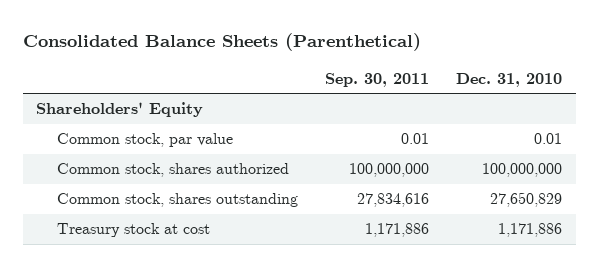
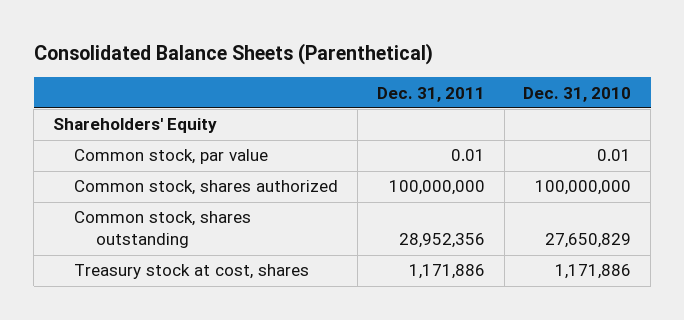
- | Sep. 30, 2011 | Dec. 31, 2010
+ | Dec. 31, 2011 | Dec. 31, 2010
- Treasury stock at cost | 1,171,886 | 1,171,886
+ Treasury stock at cost, shares | 1,171,886 | 1,171,886

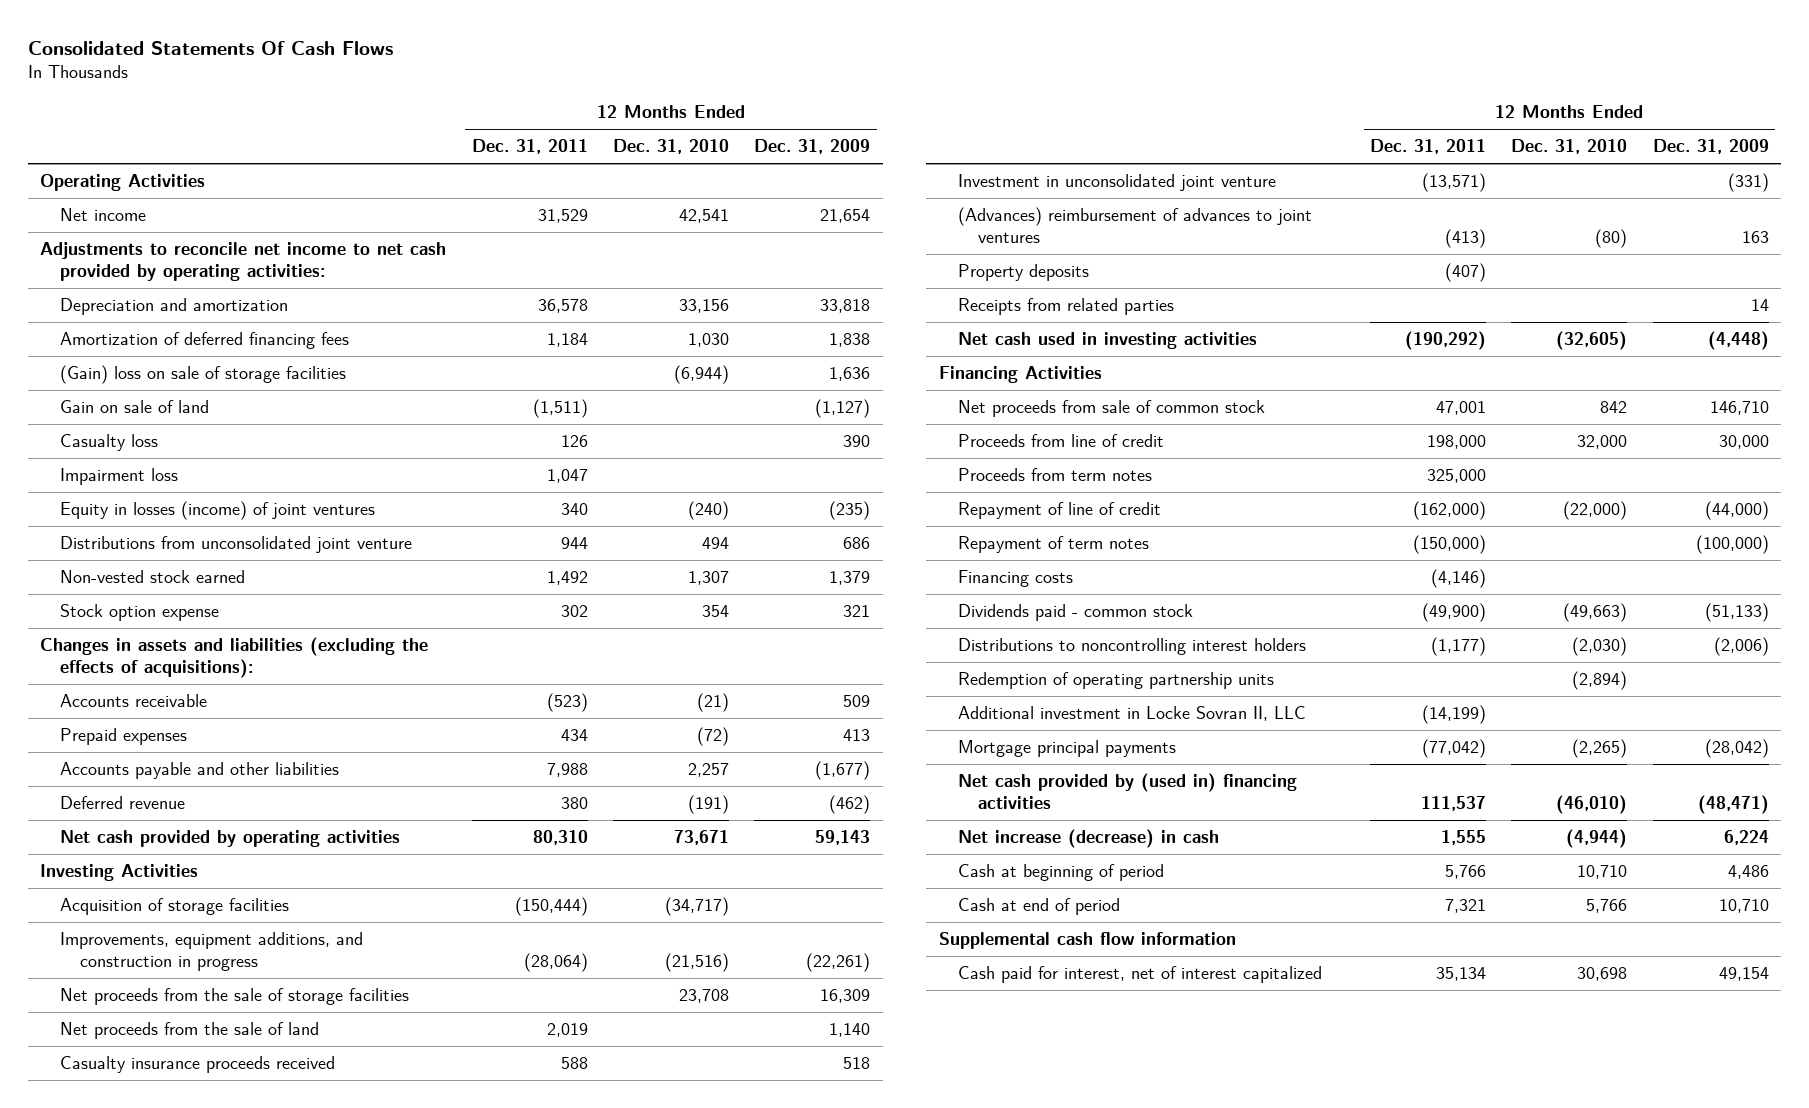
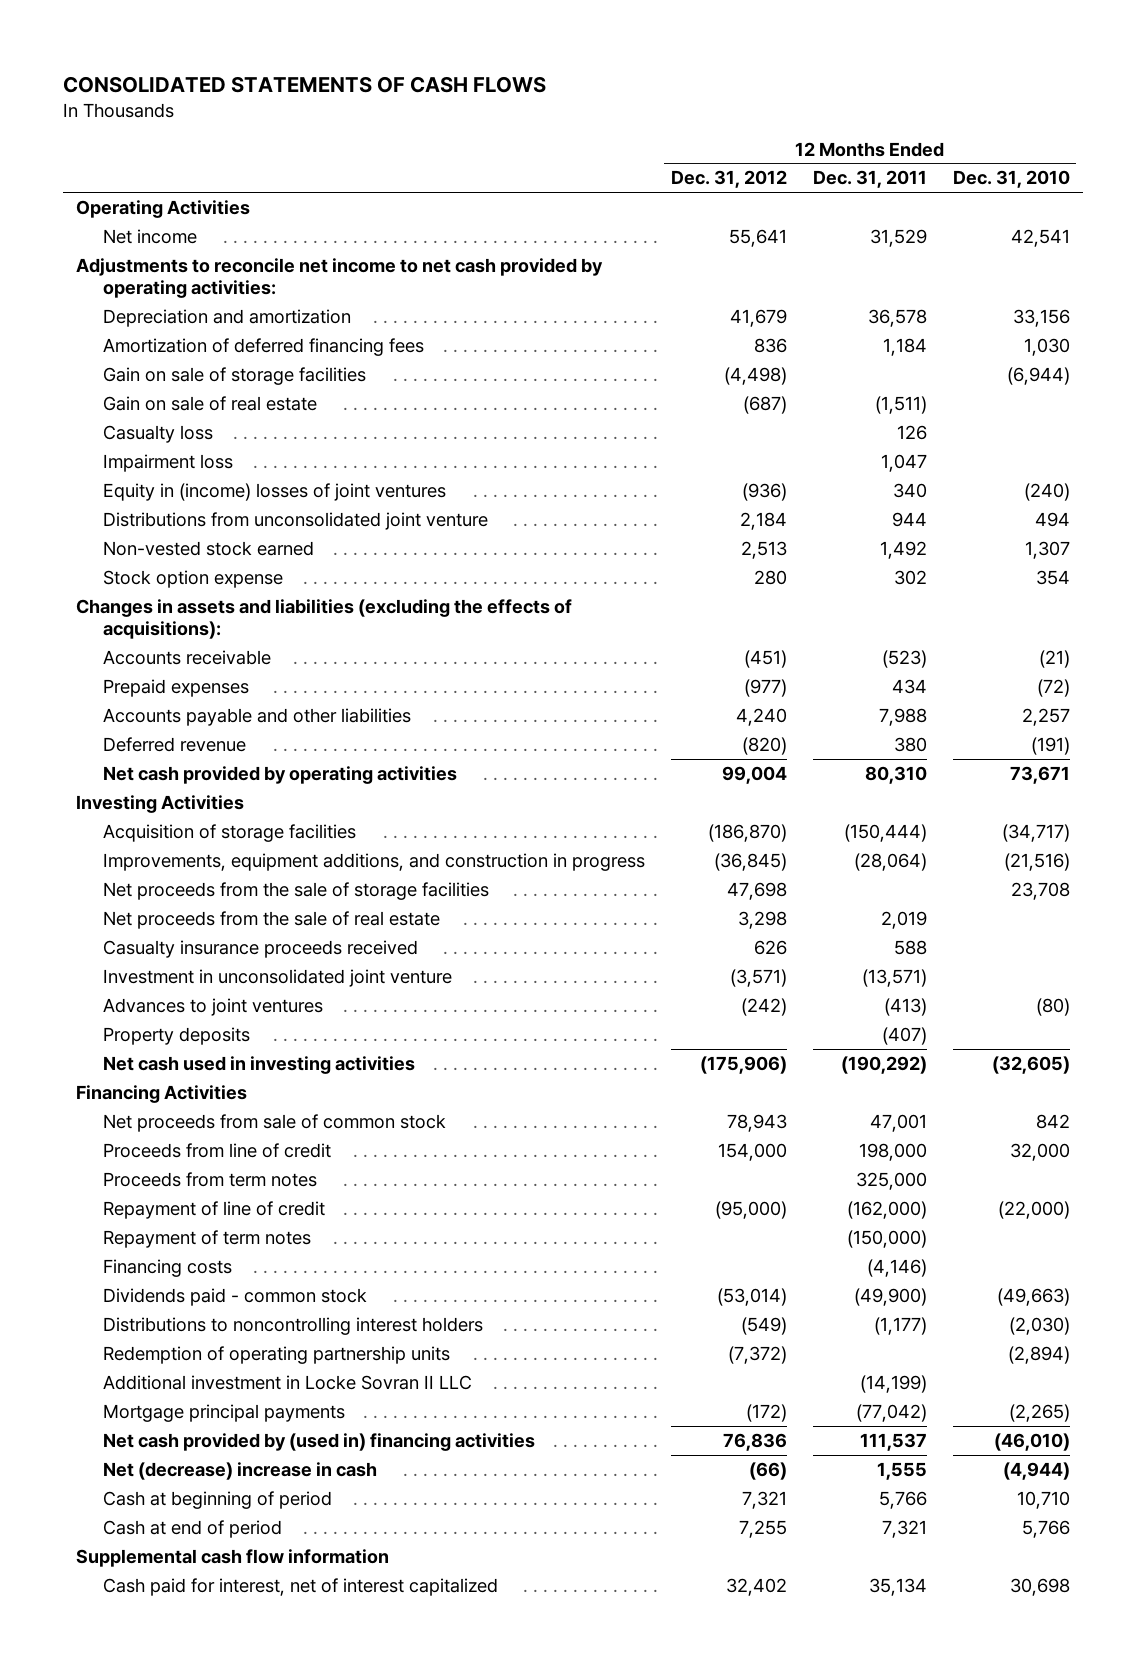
- Consolidated Statements Of Cash Flows
+ CONSOLIDATED STATEMENTS OF CASH FLOWS
- | 12 Months Ended Dec. 31, 2011 | 12 Months Ended Dec. 31, 2010 | 12 Months Ended Dec. 31, 2009
+ | 12 Months Ended Dec. 31, 2012 | 12 Months Ended Dec. 31, 2011 | 12 Months Ended Dec. 31, 2010
- (Gain) loss on sale of storage facilities | | (6,944) | 1,636
- Gain on sale of land | (1,511) | | (1,127)
+ Gain on sale of storage facilities | (4,498) | | (6,944)
+ Gain on sale of real estate | (687) | (1,511) |
- Equity in losses (income) of joint ventures | 340 | (240) | (235)
+ Equity in (income) losses of joint ventures | (936) | 340 | (240)
- Net proceeds from the sale of land | 2,019 | | 1,140
+ Net proceeds from the sale of real estate | 3,298 | 2,019 |
- (Advances) reimbursement of advances to joint ventures | (413) | (80) | 163
+ Advances to joint ventures | (242) | (413) | (80)
- Receipts from related parties | | | 14
- Additional investment in Locke Sovran II, LLC | (14,199) | |
+ Additional investment in Locke Sovran II LLC | | (14,199) |
- Net increase (decrease) in cash | 1,555 | (4,944) | 6,224
+ Net (decrease) increase in cash | (66) | 1,555 | (4,944)

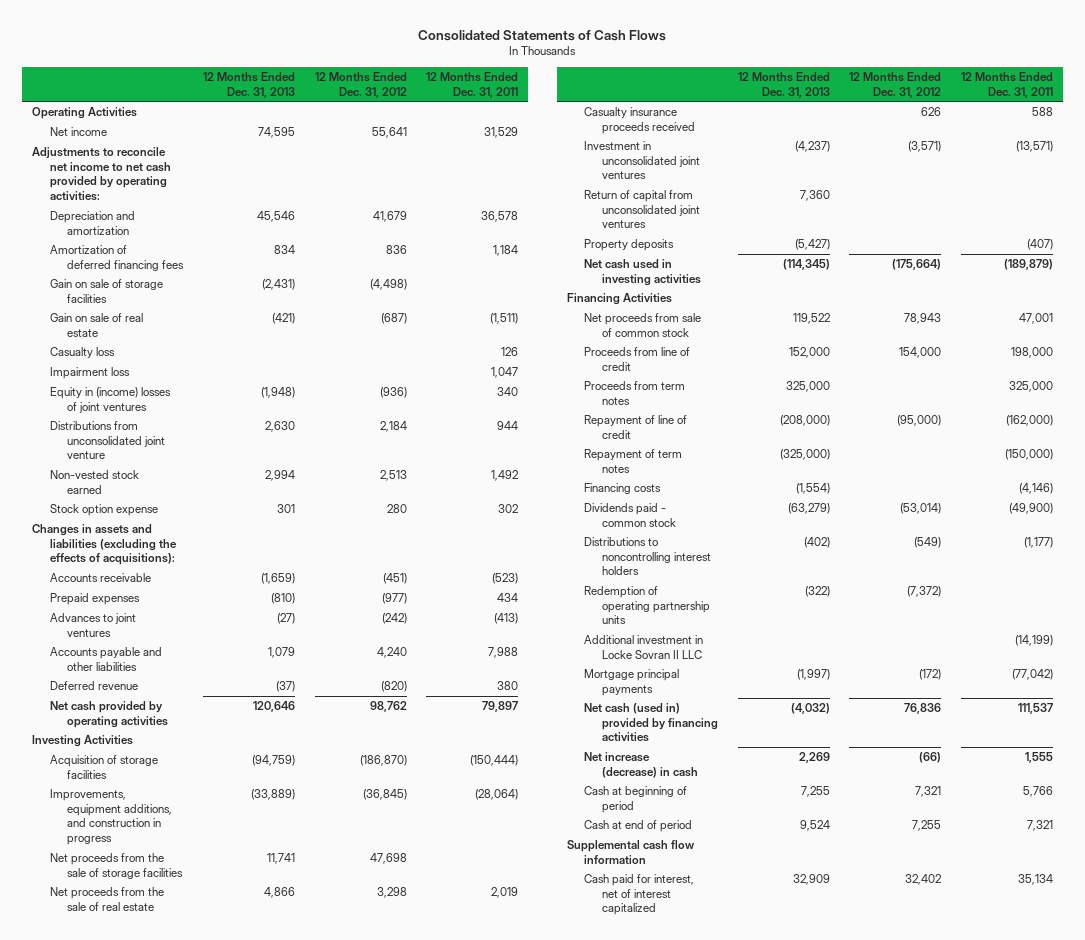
- CONSOLIDATED STATEMENTS OF CASH FLOWS
+ Consolidated Statements of Cash Flows
- | 12 Months Ended Dec. 31, 2012 | 12 Months Ended Dec. 31, 2011 | 12 Months Ended Dec. 31, 2010
+ | 12 Months Ended Dec. 31, 2013 | 12 Months Ended Dec. 31, 2012 | 12 Months Ended Dec. 31, 2011
moved up: Advances to joint ventures | (27) | (242) | (413)
- Net cash provided by operating activities | 99,004 | 80,310 | 73,671
+ Net cash provided by operating activities | 120,646 | 98,762 | 79,897
- Investment in unconsolidated joint venture | (3,571) | (13,571) |
+ Investment in unconsolidated joint ventures | (4,237) | (3,571) | (13,571)
+ Return of capital from unconsolidated joint ventures | 7,360 | |
- Net cash used in investing activities | (175,906) | (190,292) | (32,605)
+ Net cash used in investing activities | (114,345) | (175,664) | (189,879)
- Net cash provided by (used in) financing activities | 76,836 | 111,537 | (46,010)
- Net (decrease) increase in cash | (66) | 1,555 | (4,944)
+ Net cash (used in) provided by financing activities | (4,032) | 76,836 | 111,537
+ Net increase (decrease) in cash | 2,269 | (66) | 1,555

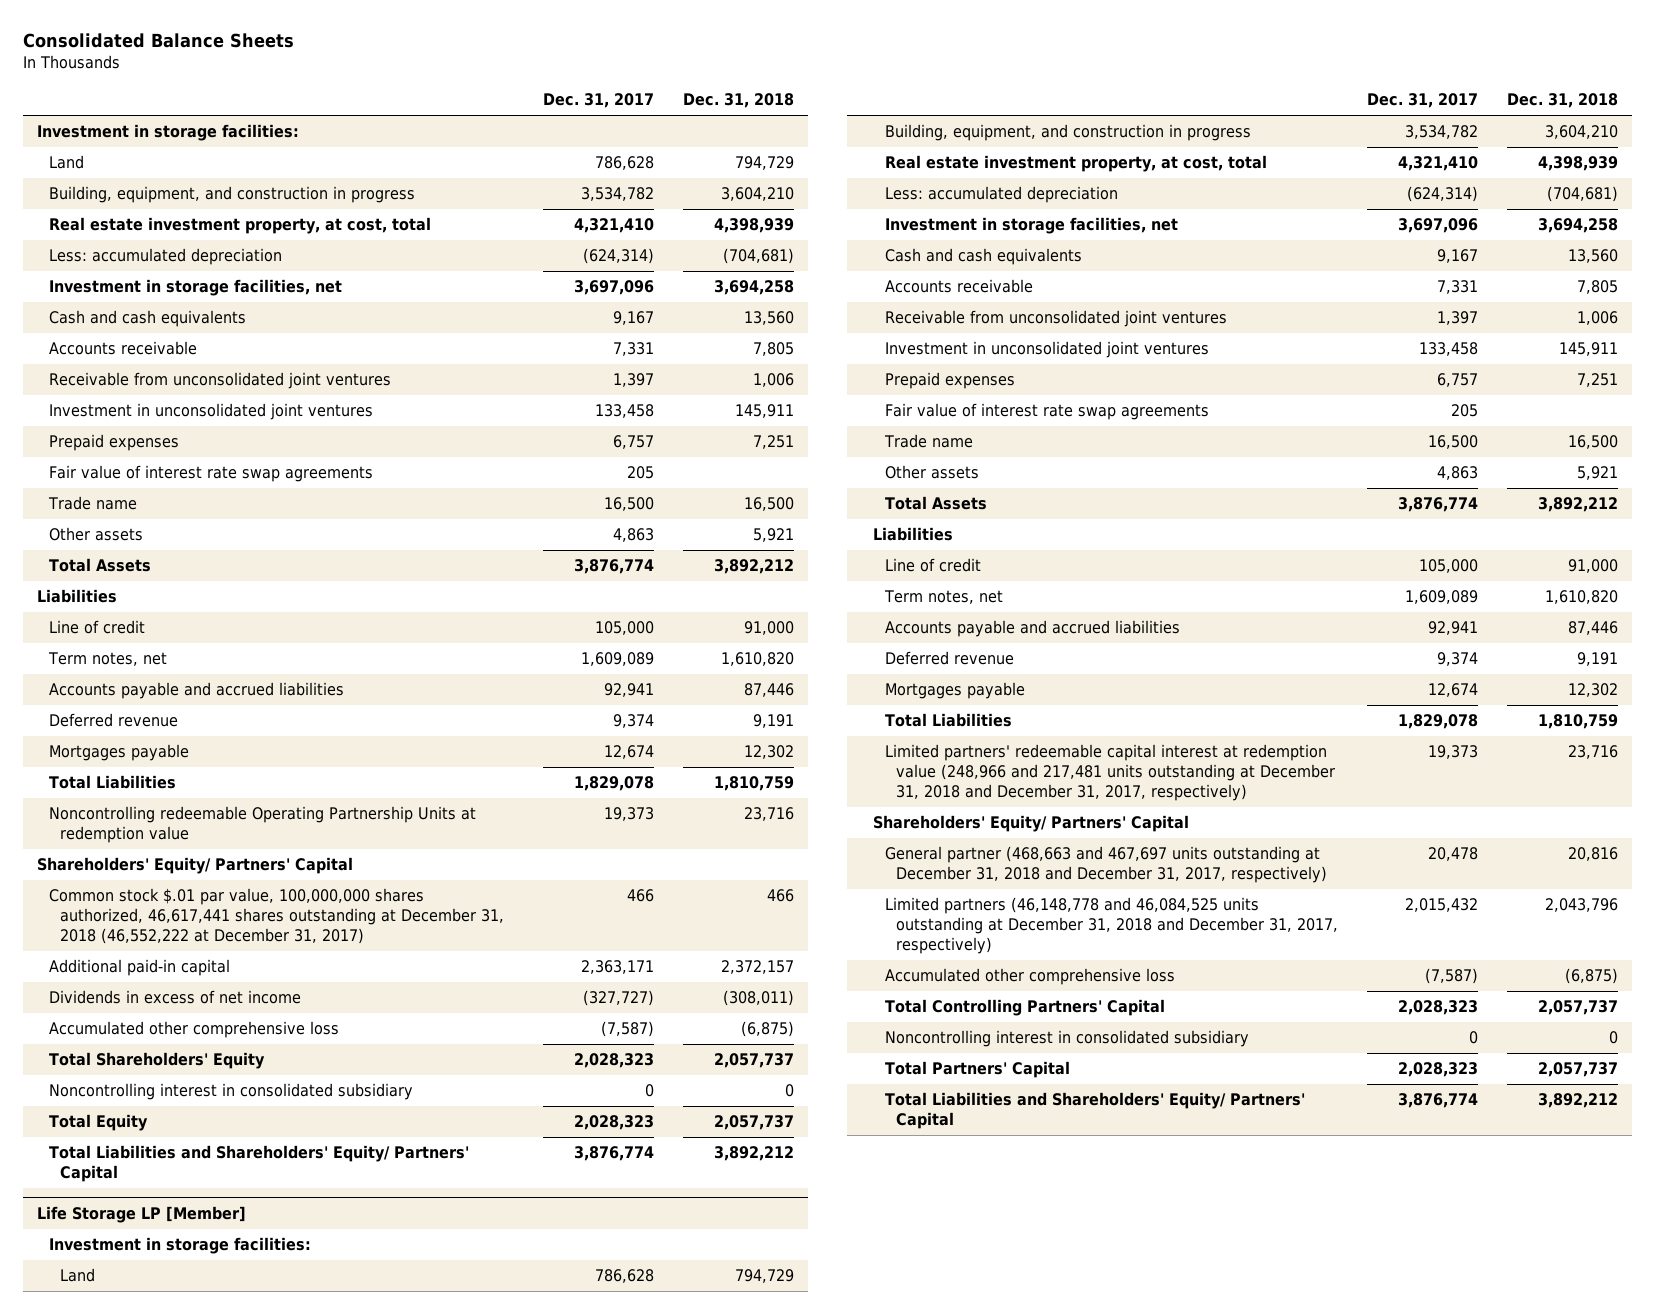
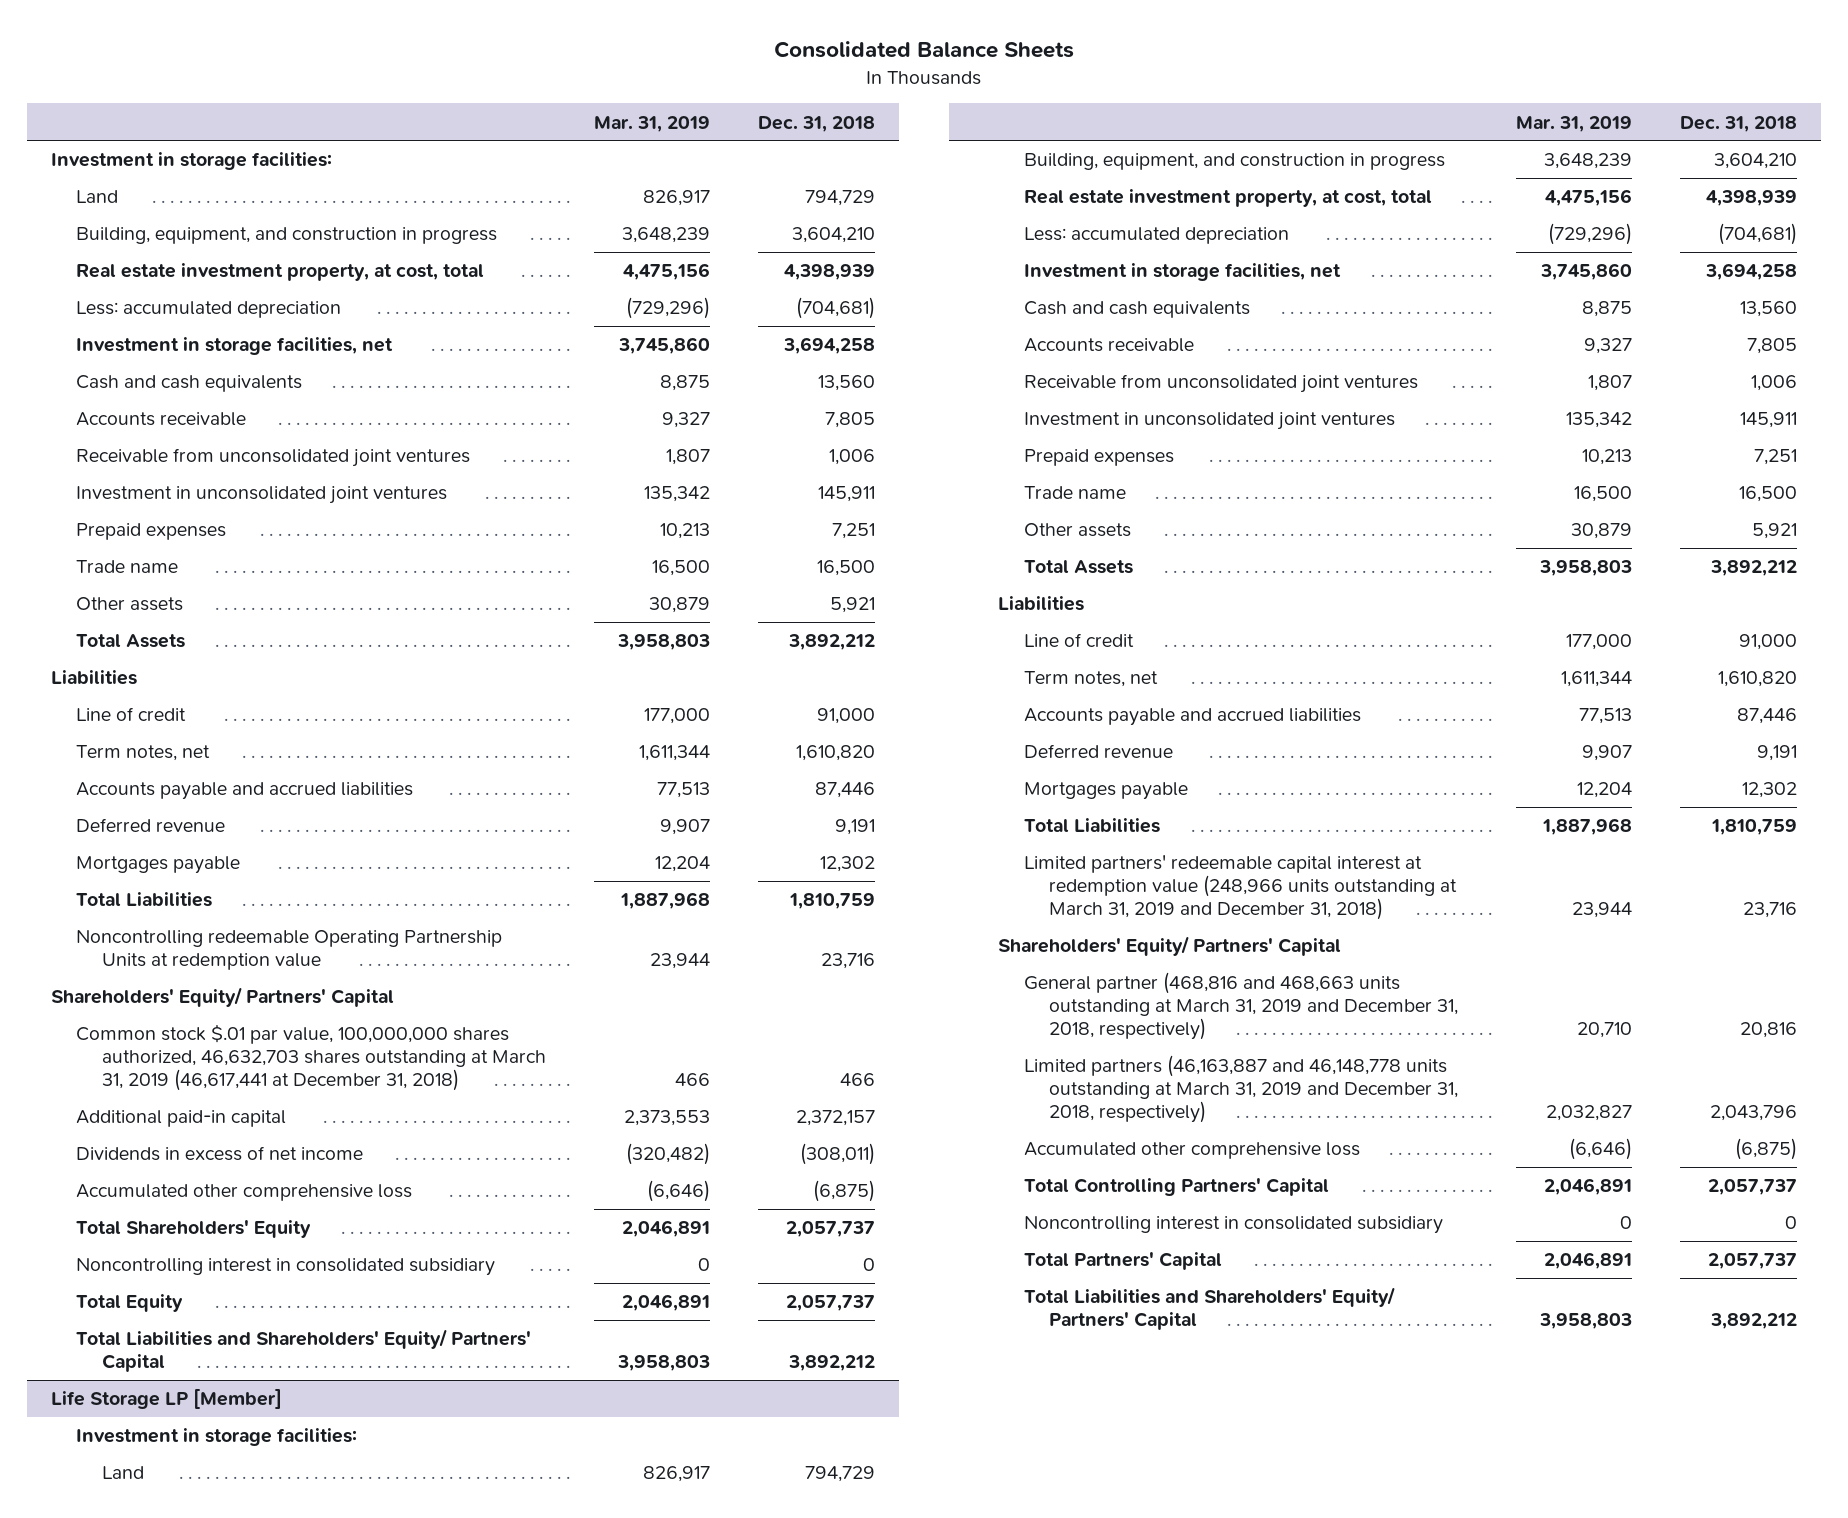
- | Dec. 31, 2017 | Dec. 31, 2018
+ | Mar. 31, 2019 | Dec. 31, 2018
- Fair value of interest rate swap agreements | 205 |
- Common stock $.01 par value, 100,000,000 shares authorized, 46,617,441 shares outstanding at December 31, 2018 (46,552,222 at December 31, 2017) | 466 | 466
+ Common stock $.01 par value, 100,000,000 shares authorized, 46,632,703 shares outstanding at March 31, 2019 (46,617,441 at December 31, 2018) | 466 | 466
@ Life Storage LP [Member]
- Fair value of interest rate swap agreements | 205 |
- Limited partners' redeemable capital interest at redemption value (248,966 and 217,481 units outstanding at December 31, 2018 and December 31, 2017, respectively) | 19,373 | 23,716
+ Limited partners' redeemable capital interest at redemption value (248,966 units outstanding at March 31, 2019 and December 31, 2018) | 23,944 | 23,716
- General partner (468,663 and 467,697 units outstanding at December 31, 2018 and December 31, 2017, respectively) | 20,478 | 20,816
- Limited partners (46,148,778 and 46,084,525 units outstanding at December 31, 2018 and December 31, 2017, respectively) | 2,015,432 | 2,043,796
+ General partner (468,816 and 468,663 units outstanding at March 31, 2019 and December 31, 2018, respectively) | 20,710 | 20,816
+ Limited partners (46,163,887 and 46,148,778 units outstanding at March 31, 2019 and December 31, 2018, respectively) | 2,032,827 | 2,043,796

